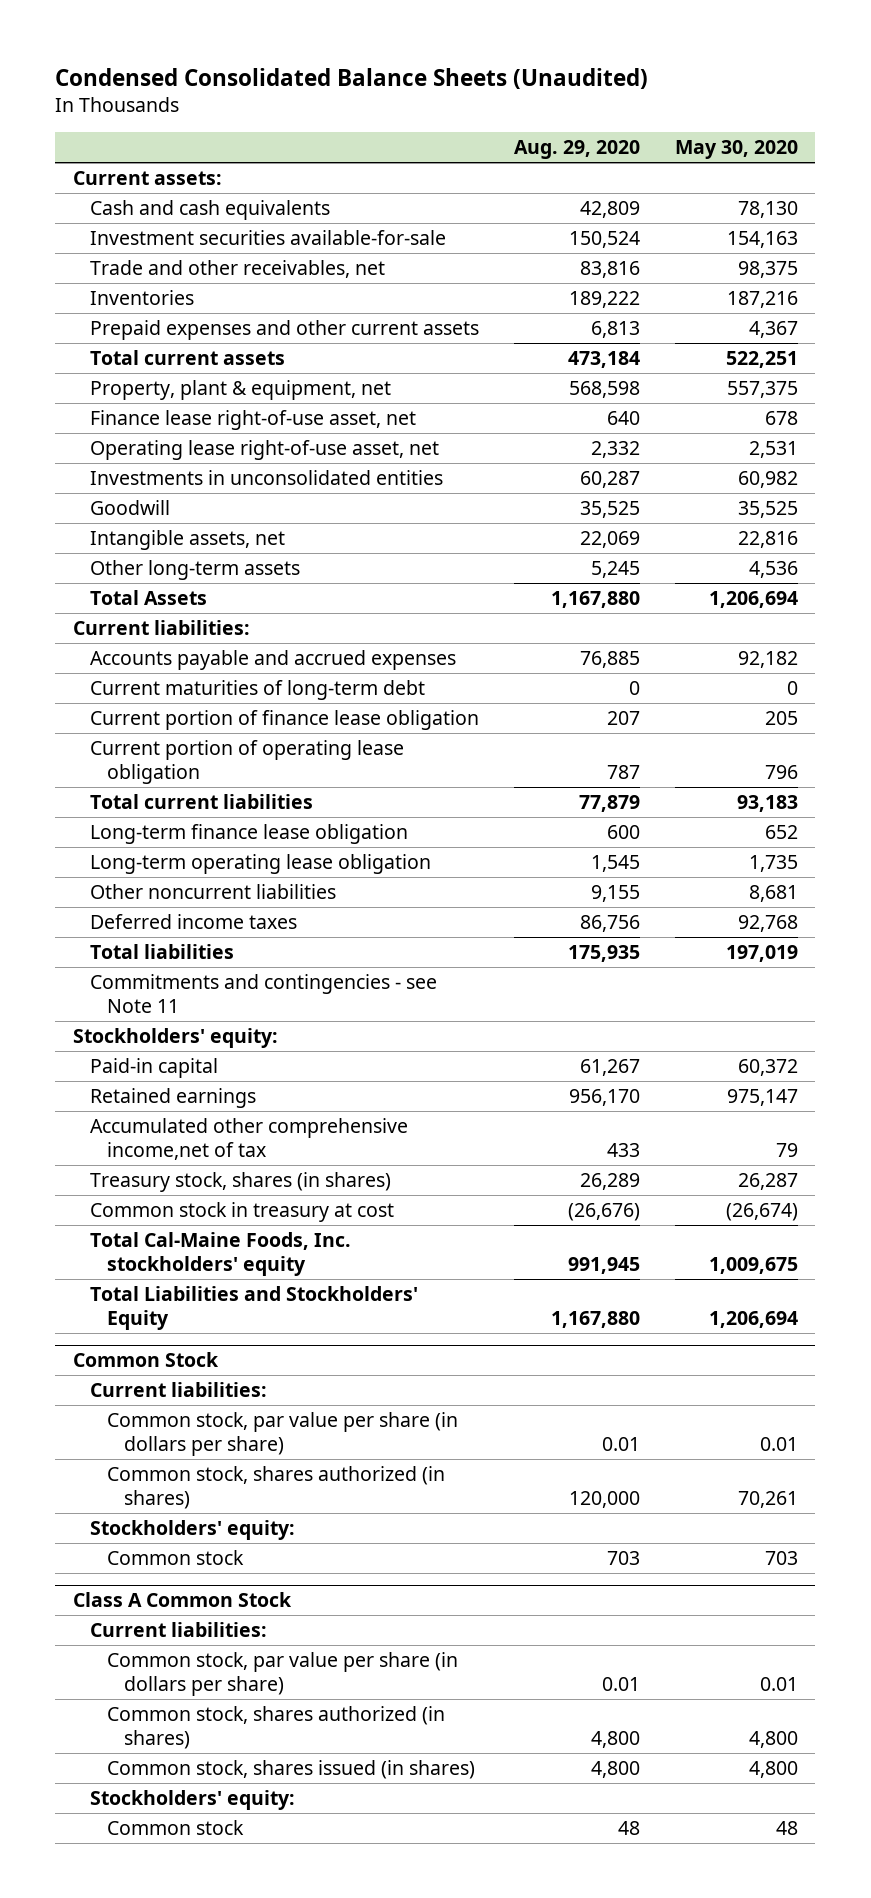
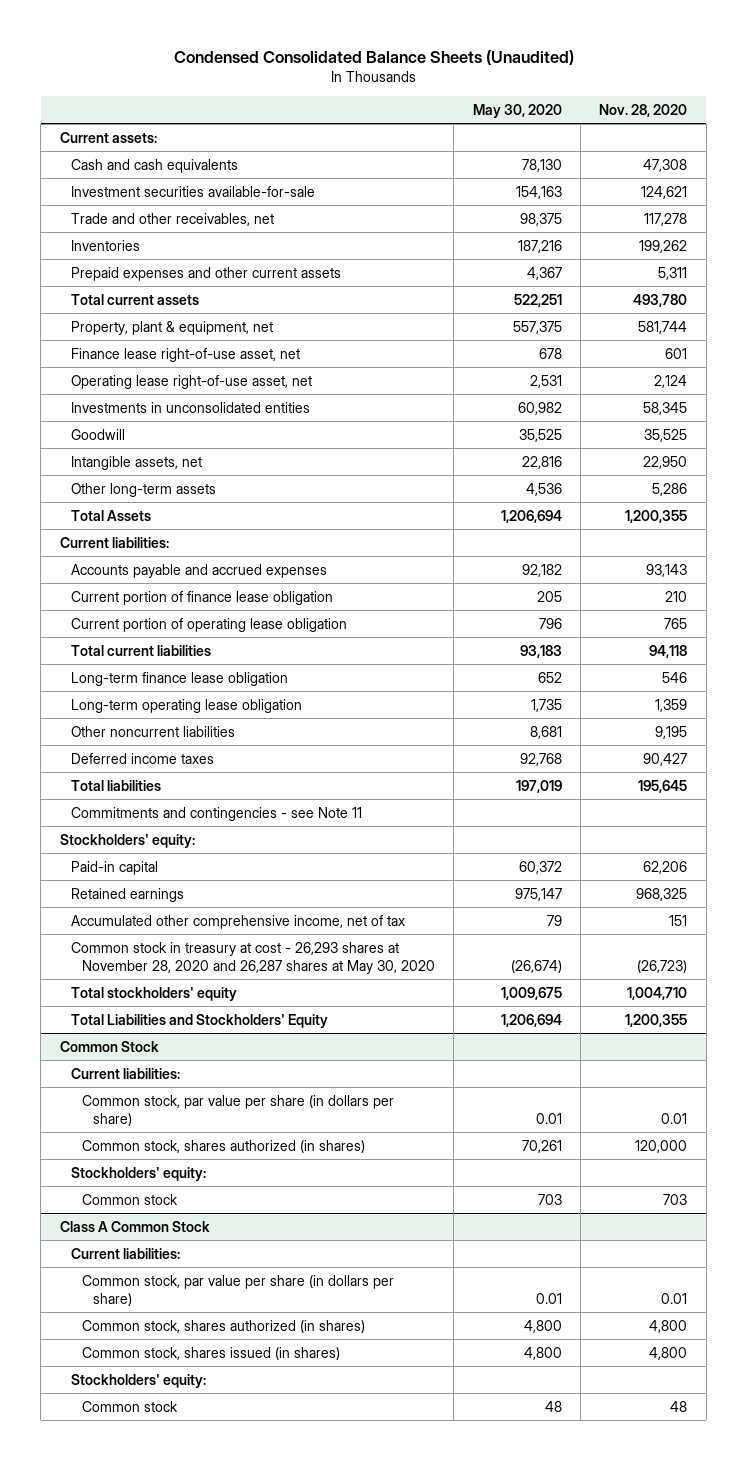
- | Aug. 29, 2020 | May 30, 2020
+ | May 30, 2020 | Nov. 28, 2020
- Current maturities of long-term debt | 0 | 0
- Accumulated other comprehensive income,net of tax | 433 | 79
- Treasury stock, shares (in shares) | 26,289 | 26,287
- Common stock in treasury at cost | (26,676) | (26,674)
- Total Cal-Maine Foods, Inc. stockholders' equity | 991,945 | 1,009,675
+ Accumulated other comprehensive income, net of tax | 79 | 151
+ Common stock in treasury at cost - 26,293 shares at November 28, 2020 and 26,287 shares at May 30, 2020 | (26,674) | (26,723)
+ Total stockholders' equity | 1,009,675 | 1,004,710

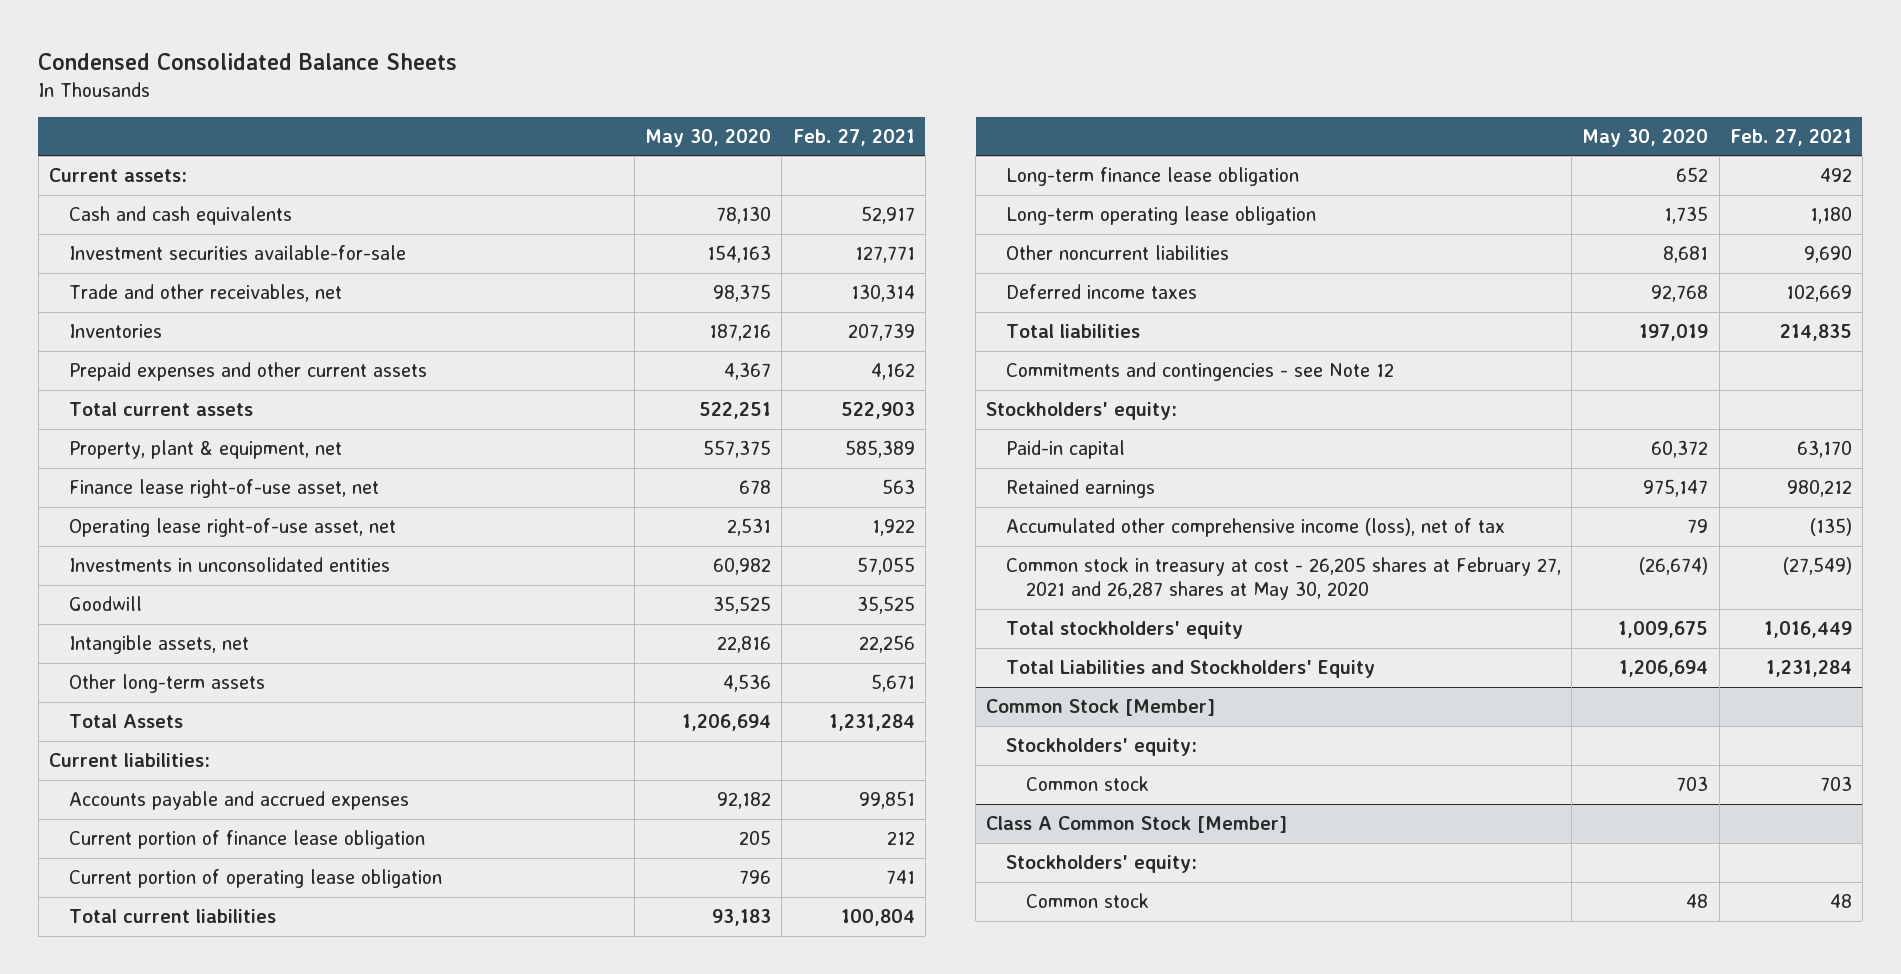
- Condensed Consolidated Balance Sheets (Unaudited)
+ Condensed Consolidated Balance Sheets
- | May 30, 2020 | Nov. 28, 2020
+ | May 30, 2020 | Feb. 27, 2021
- Commitments and contingencies - see Note 11
+ Commitments and contingencies - see Note 12
- Accumulated other comprehensive income, net of tax | 79 | 151
- Common stock in treasury at cost - 26,293 shares at November 28, 2020 and 26,287 shares at May 30, 2020 | (26,674) | (26,723)
+ Accumulated other comprehensive income (loss), net of tax | 79 | (135)
+ Common stock in treasury at cost - 26,205 shares at February 27, 2021 and 26,287 shares at May 30, 2020 | (26,674) | (27,549)
- Common Stock
- Current liabilities:
- Common stock, par value per share (in dollars per share) | 0.01 | 0.01
- Common stock, shares authorized (in shares) | 70,261 | 120,000
+ Common Stock [Member]
- Class A Common Stock
- Current liabilities:
- Common stock, par value per share (in dollars per share) | 0.01 | 0.01
- Common stock, shares authorized (in shares) | 4,800 | 4,800
- Common stock, shares issued (in shares) | 4,800 | 4,800
+ Class A Common Stock [Member]

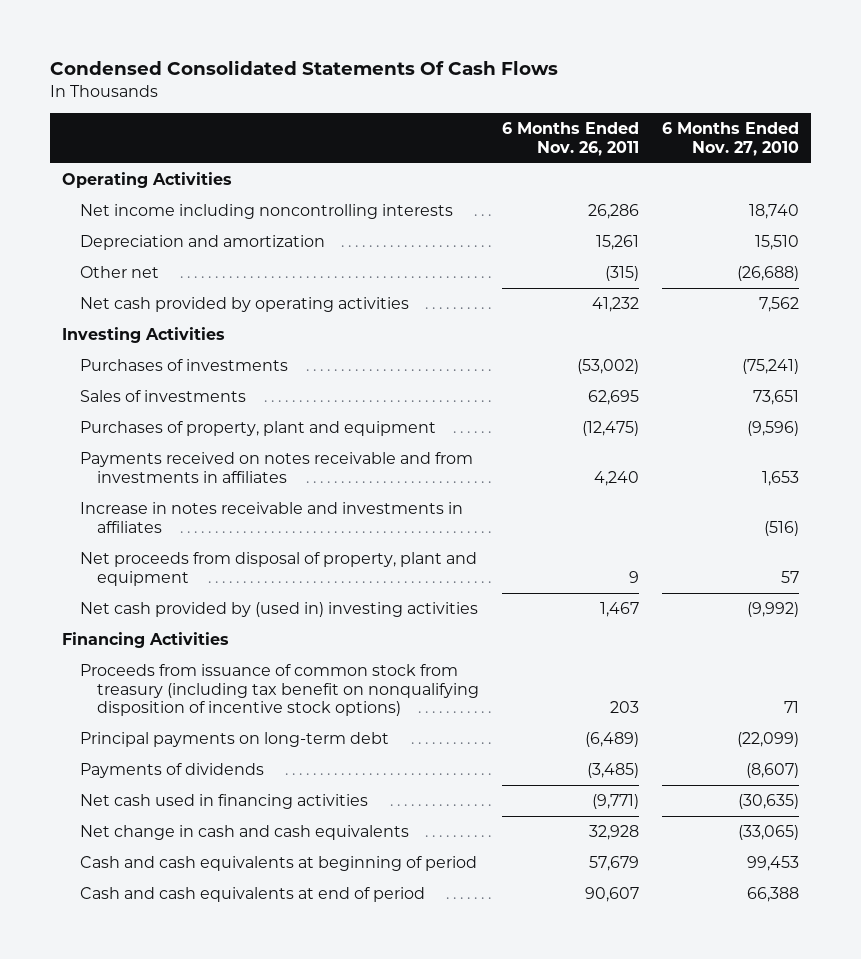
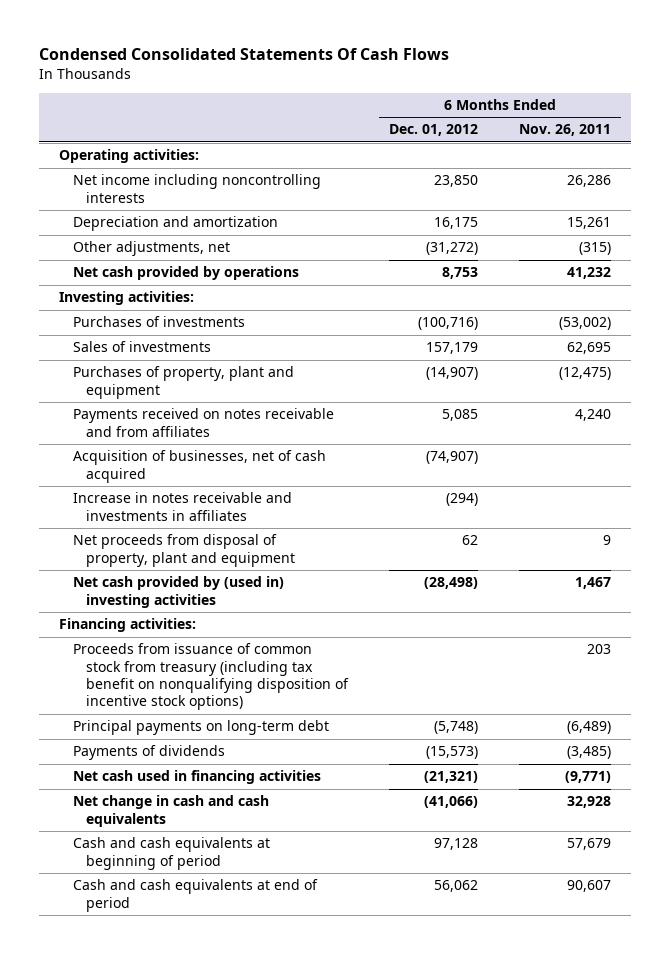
- | 6 Months Ended Nov. 26, 2011 | 6 Months Ended Nov. 27, 2010
+ | 6 Months Ended Dec. 01, 2012 | 6 Months Ended Nov. 26, 2011
- Operating Activities
+ Operating activities:
- Other net | (315) | (26,688)
- Net cash provided by operating activities | 41,232 | 7,562
- Investing Activities
+ Other adjustments, net | (31,272) | (315)
+ Net cash provided by operations | 8,753 | 41,232
+ Investing activities:
- Payments received on notes receivable and from investments in affiliates | 4,240 | 1,653
+ Payments received on notes receivable and from affiliates | 5,085 | 4,240
+ Acquisition of businesses, net of cash acquired | (74,907) |
- Financing Activities
+ Financing activities:

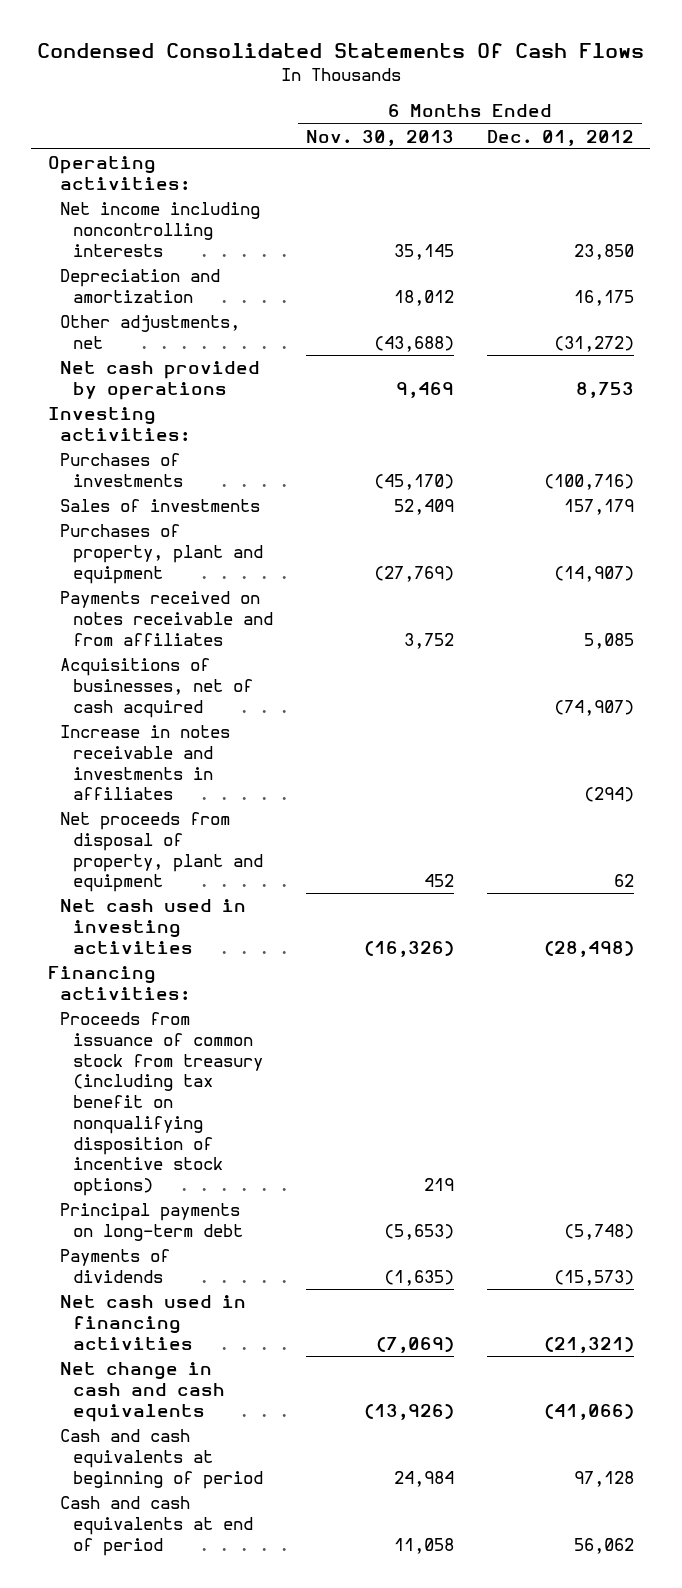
- | 6 Months Ended Dec. 01, 2012 | 6 Months Ended Nov. 26, 2011
+ | 6 Months Ended Nov. 30, 2013 | 6 Months Ended Dec. 01, 2012
- Acquisition of businesses, net of cash acquired | (74,907) |
+ Acquisitions of businesses, net of cash acquired | | (74,907)
- Net cash provided by (used in) investing activities | (28,498) | 1,467
+ Net cash used in investing activities | (16,326) | (28,498)

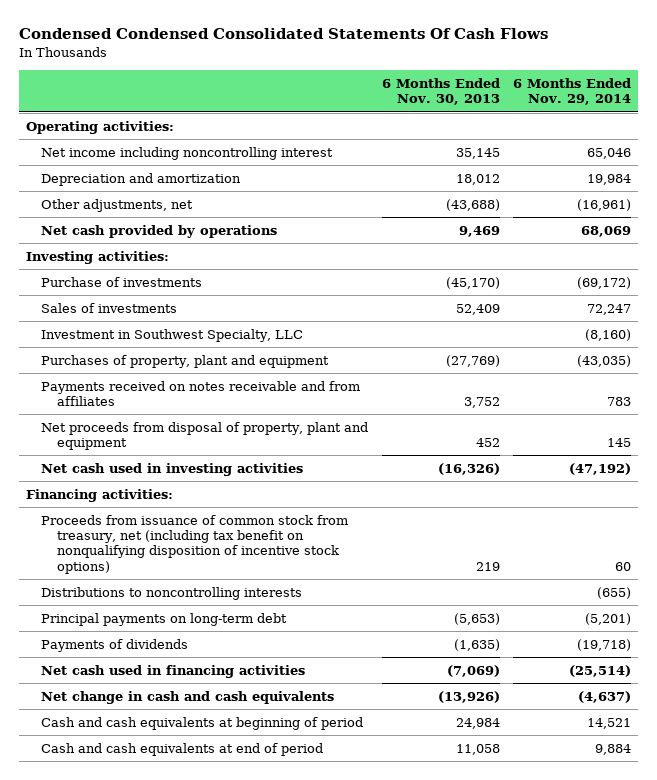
- Condensed Consolidated Statements Of Cash Flows
+ Condensed Condensed Consolidated Statements Of Cash Flows
- | 6 Months Ended Nov. 30, 2013 | 6 Months Ended Dec. 01, 2012
+ | 6 Months Ended Nov. 30, 2013 | 6 Months Ended Nov. 29, 2014
- Net income including noncontrolling interests | 35,145 | 23,850
+ Net income including noncontrolling interest | 35,145 | 65,046
- Purchases of investments | (45,170) | (100,716)
+ Purchase of investments | (45,170) | (69,172)
+ Investment in Southwest Specialty, LLC | | (8,160)
- Acquisitions of businesses, net of cash acquired | | (74,907)
- Increase in notes receivable and investments in affiliates | | (294)
- Proceeds from issuance of common stock from treasury (including tax benefit on nonqualifying disposition of incentive stock options) | 219 |
+ Proceeds from issuance of common stock from treasury, net (including tax benefit on nonqualifying disposition of incentive stock options) | 219 | 60
+ Distributions to noncontrolling interests | | (655)

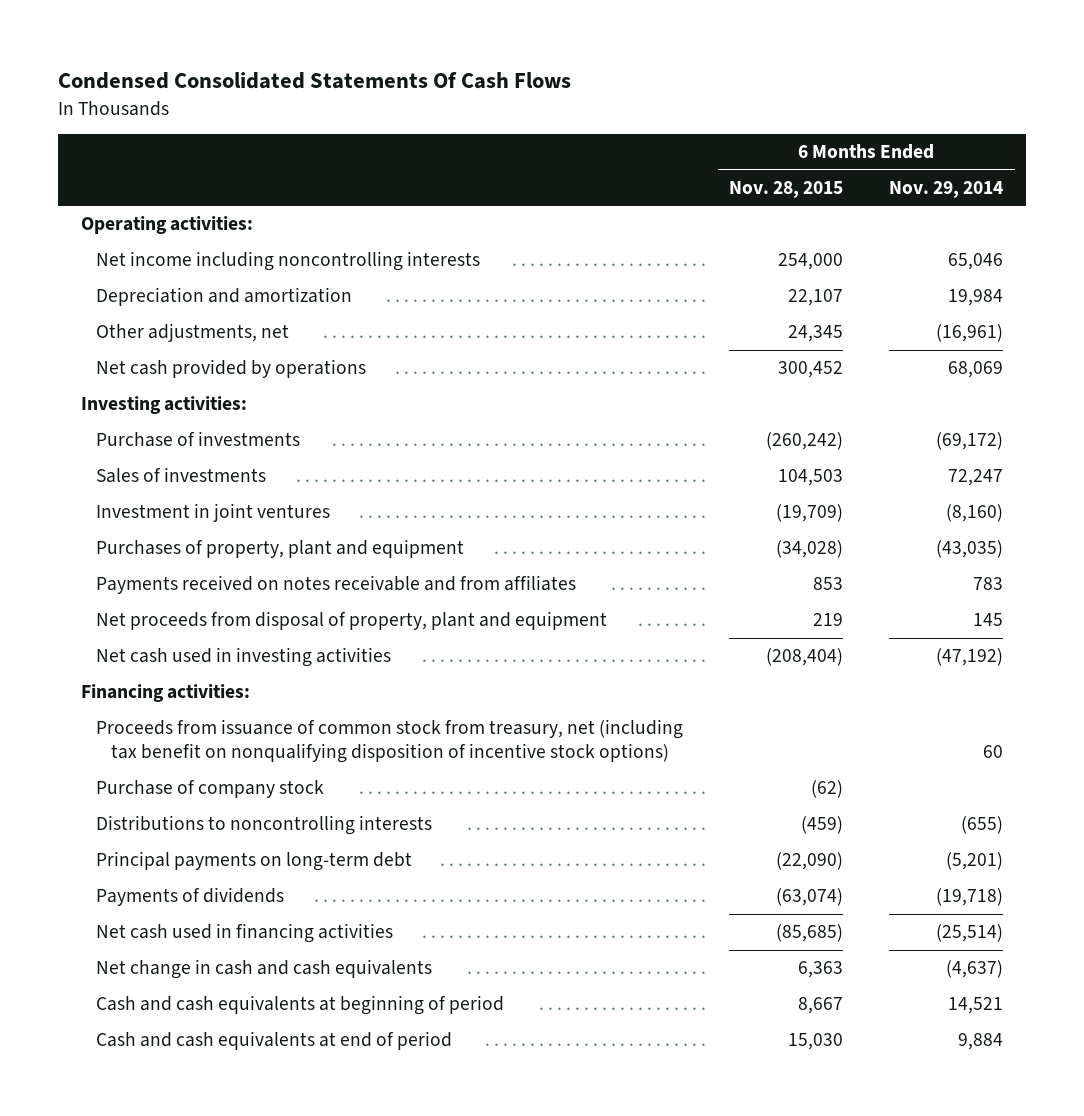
- Condensed Condensed Consolidated Statements Of Cash Flows
+ Condensed Consolidated Statements Of Cash Flows
- | 6 Months Ended Nov. 30, 2013 | 6 Months Ended Nov. 29, 2014
+ | 6 Months Ended Nov. 28, 2015 | 6 Months Ended Nov. 29, 2014
- Net income including noncontrolling interest | 35,145 | 65,046
+ Net income including noncontrolling interests | 254,000 | 65,046
- Investment in Southwest Specialty, LLC | | (8,160)
+ Investment in joint ventures | (19,709) | (8,160)
+ Purchase of company stock | (62) |

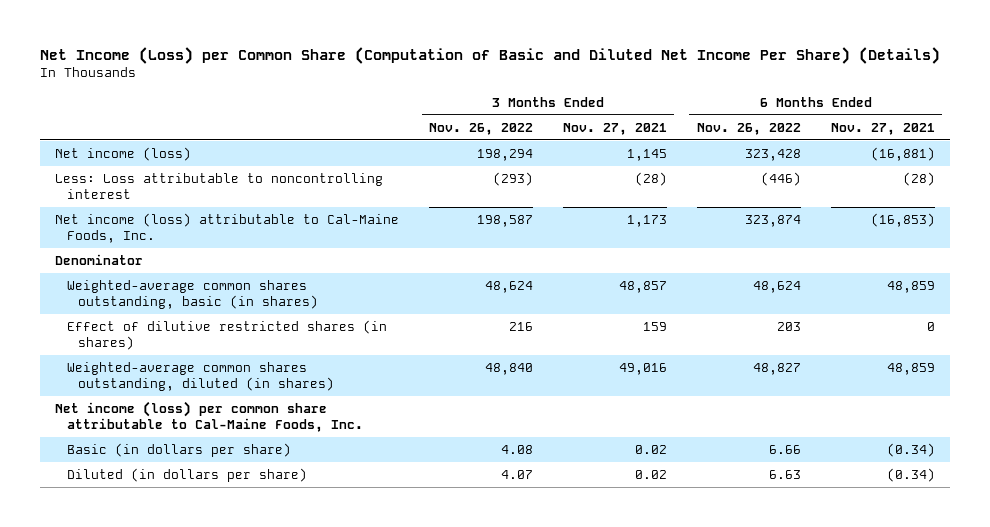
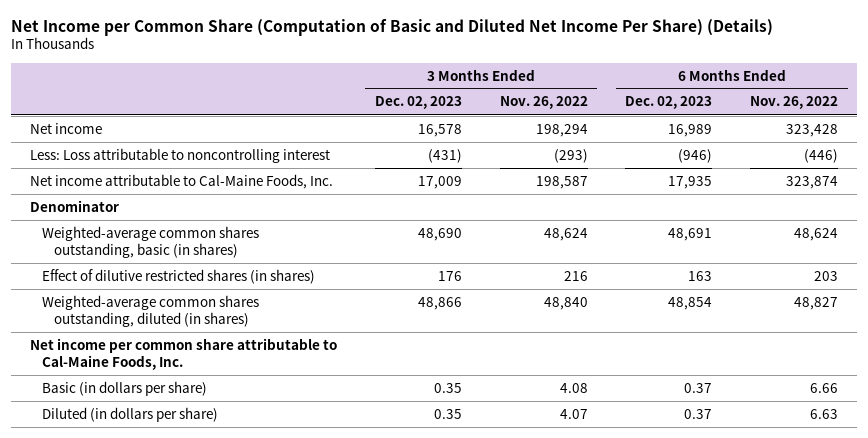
- Net Income (Loss) per Common Share (Computation of Basic and Diluted Net Income Per Share) (Details)
+ Net Income per Common Share (Computation of Basic and Diluted Net Income Per Share) (Details)
- | 3 Months Ended Nov. 26, 2022 | 3 Months Ended Nov. 27, 2021 | 6 Months Ended Nov. 26, 2022 | 6 Months Ended Nov. 27, 2021
+ | 3 Months Ended Dec. 02, 2023 | 3 Months Ended Nov. 26, 2022 | 6 Months Ended Dec. 02, 2023 | 6 Months Ended Nov. 26, 2022
- Net income (loss) | 198,294 | 1,145 | 323,428 | (16,881)
+ Net income | 16,578 | 198,294 | 16,989 | 323,428
- Net income (loss) attributable to Cal-Maine Foods, Inc. | 198,587 | 1,173 | 323,874 | (16,853)
+ Net income attributable to Cal-Maine Foods, Inc. | 17,009 | 198,587 | 17,935 | 323,874
- Net income (loss) per common share attributable to Cal-Maine Foods, Inc.
+ Net income per common share attributable to Cal-Maine Foods, Inc.

